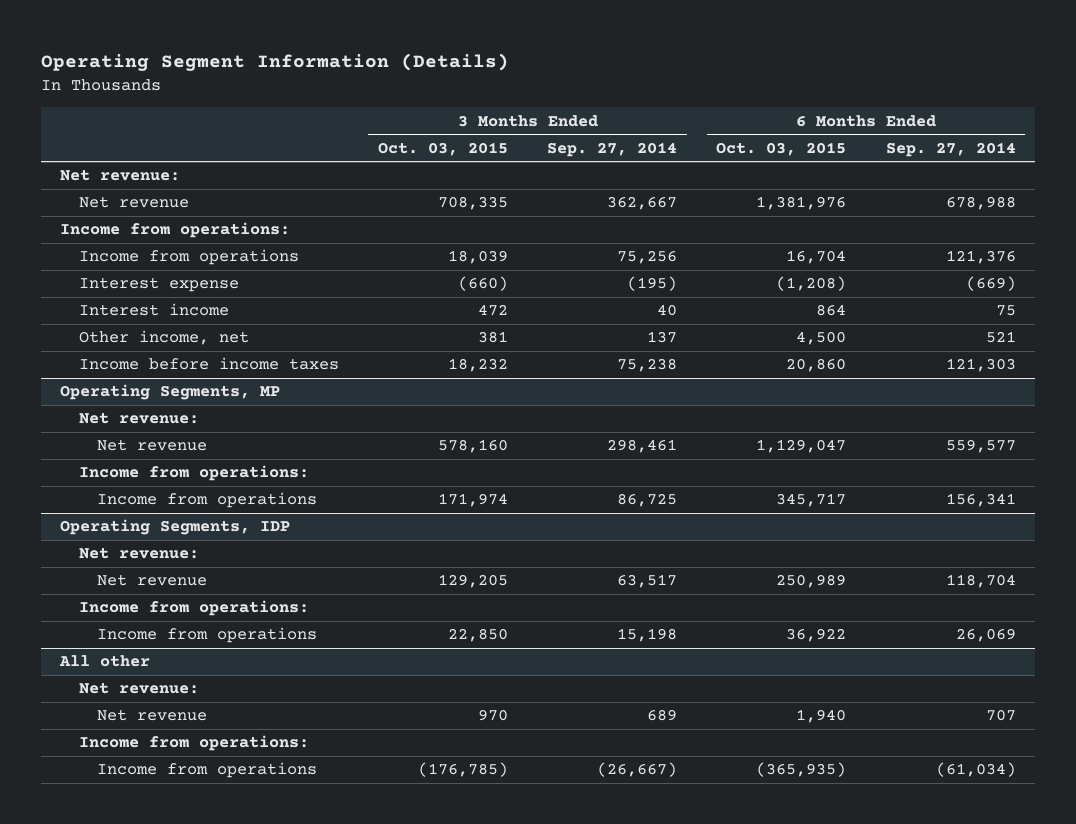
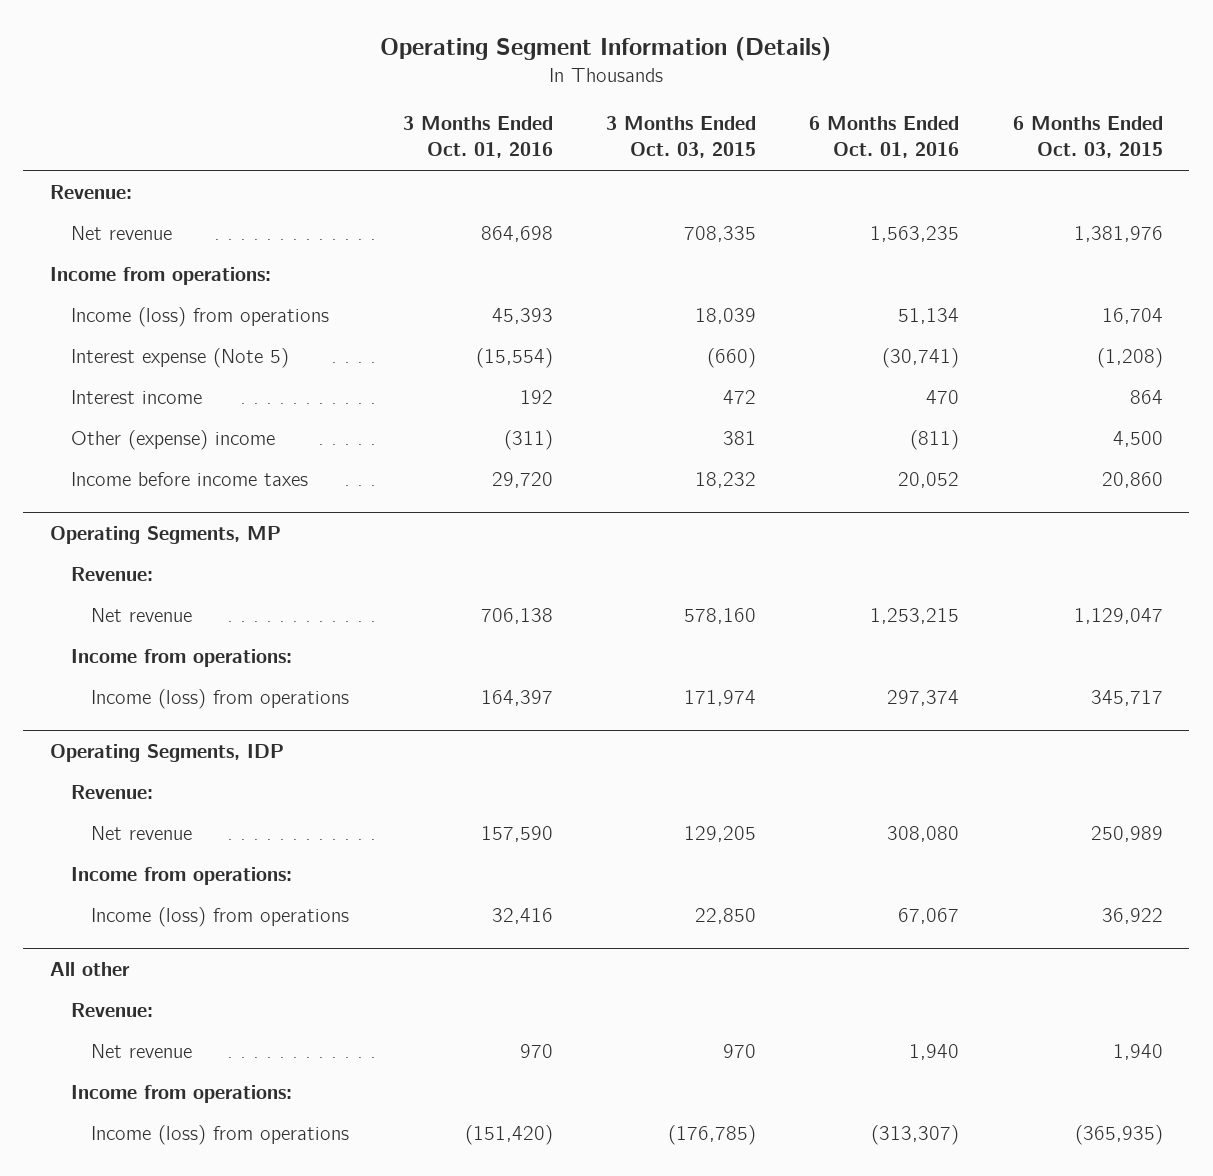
- | 3 Months Ended Oct. 03, 2015 | 3 Months Ended Sep. 27, 2014 | 6 Months Ended Oct. 03, 2015 | 6 Months Ended Sep. 27, 2014
+ | 3 Months Ended Oct. 01, 2016 | 3 Months Ended Oct. 03, 2015 | 6 Months Ended Oct. 01, 2016 | 6 Months Ended Oct. 03, 2015
- Net revenue:
+ Revenue:
- Income from operations | 18,039 | 75,256 | 16,704 | 121,376
- Interest expense | (660) | (195) | (1,208) | (669)
+ Income (loss) from operations | 45,393 | 18,039 | 51,134 | 16,704
+ Interest expense (Note 5) | (15,554) | (660) | (30,741) | (1,208)
- Other income, net | 381 | 137 | 4,500 | 521
+ Other (expense) income | (311) | 381 | (811) | 4,500
@ Operating Segments, MP
- Net revenue:
+ Revenue:
- Income from operations | 171,974 | 86,725 | 345,717 | 156,341
+ Income (loss) from operations | 164,397 | 171,974 | 297,374 | 345,717
@ Operating Segments, IDP
- Net revenue:
+ Revenue:
- Income from operations | 22,850 | 15,198 | 36,922 | 26,069
+ Income (loss) from operations | 32,416 | 22,850 | 67,067 | 36,922
@ All other
- Net revenue:
+ Revenue:
- Income from operations | (176,785) | (26,667) | (365,935) | (61,034)
+ Income (loss) from operations | (151,420) | (176,785) | (313,307) | (365,935)

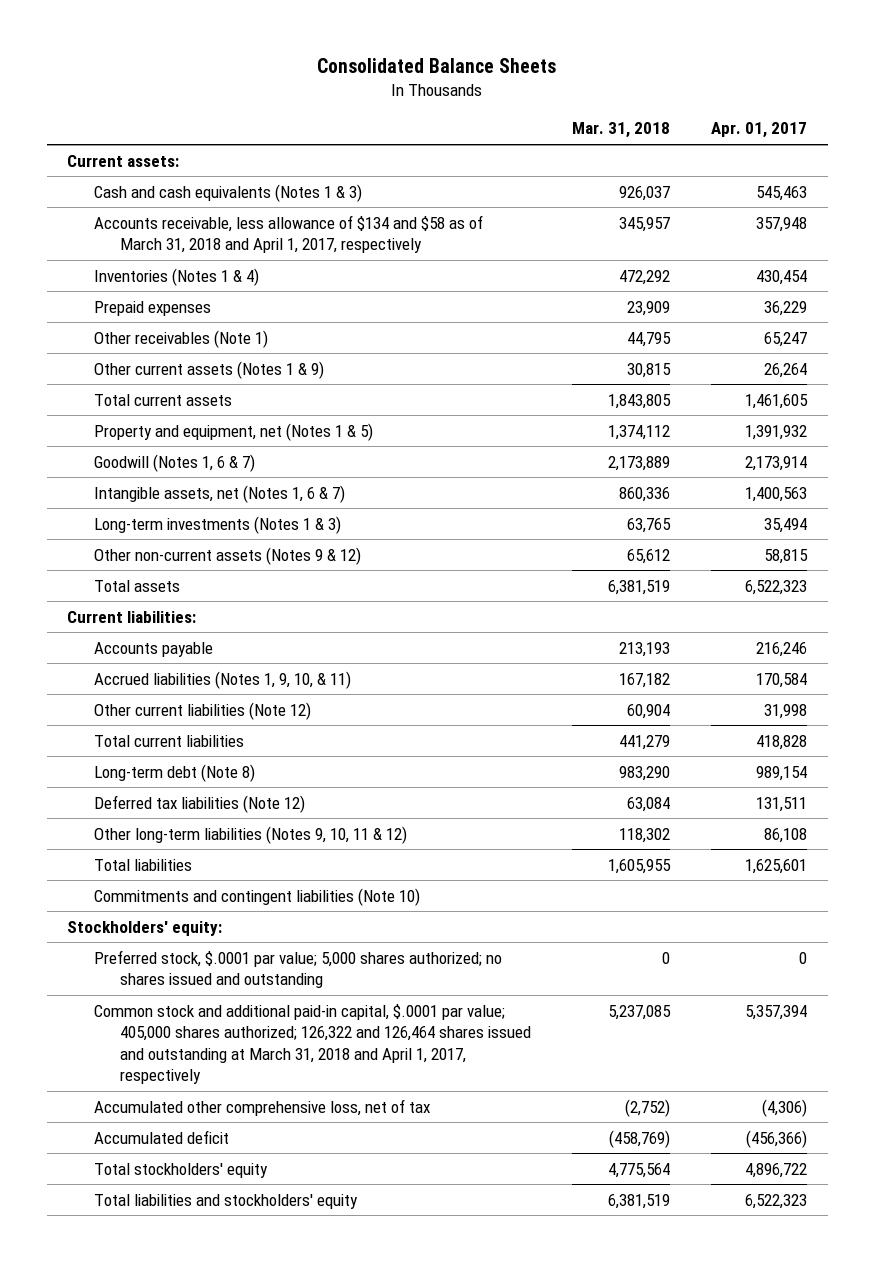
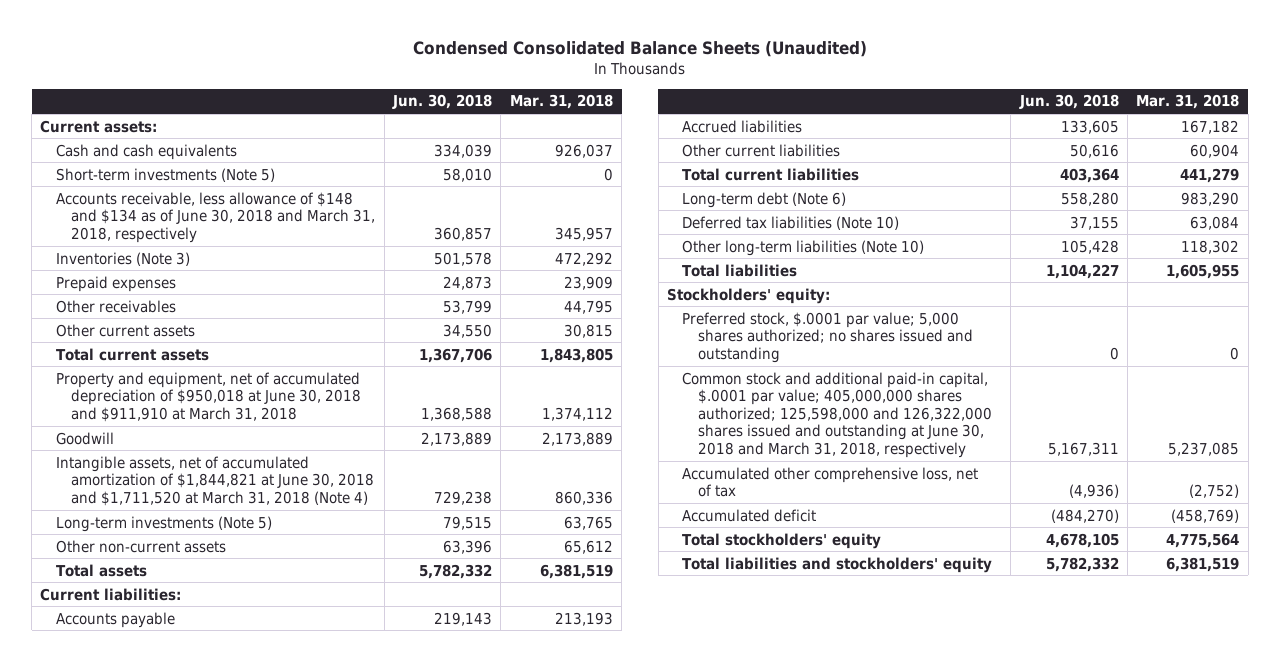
- Consolidated Balance Sheets
+ Condensed Consolidated Balance Sheets (Unaudited)
- | Mar. 31, 2018 | Apr. 01, 2017
+ | Jun. 30, 2018 | Mar. 31, 2018
- Cash and cash equivalents (Notes 1 & 3) | 926,037 | 545,463
- Accounts receivable, less allowance of $134 and $58 as of March 31, 2018 and April 1, 2017, respectively | 345,957 | 357,948
- Inventories (Notes 1 & 4) | 472,292 | 430,454
+ Cash and cash equivalents | 334,039 | 926,037
+ Short-term investments (Note 5) | 58,010 | 0
+ Accounts receivable, less allowance of $148 and $134 as of June 30, 2018 and March 31, 2018, respectively | 360,857 | 345,957
+ Inventories (Note 3) | 501,578 | 472,292
- Other receivables (Note 1) | 44,795 | 65,247
- Other current assets (Notes 1 & 9) | 30,815 | 26,264
+ Other receivables | 53,799 | 44,795
+ Other current assets | 34,550 | 30,815
- Property and equipment, net (Notes 1 & 5) | 1,374,112 | 1,391,932
- Goodwill (Notes 1, 6 & 7) | 2,173,889 | 2,173,914
- Intangible assets, net (Notes 1, 6 & 7) | 860,336 | 1,400,563
- Long-term investments (Notes 1 & 3) | 63,765 | 35,494
- Other non-current assets (Notes 9 & 12) | 65,612 | 58,815
+ Property and equipment, net of accumulated depreciation of $950,018 at June 30, 2018 and $911,910 at March 31, 2018 | 1,368,588 | 1,374,112
+ Goodwill | 2,173,889 | 2,173,889
+ Intangible assets, net of accumulated amortization of $1,844,821 at June 30, 2018 and $1,711,520 at March 31, 2018 (Note 4) | 729,238 | 860,336
+ Long-term investments (Note 5) | 79,515 | 63,765
+ Other non-current assets | 63,396 | 65,612
- Accrued liabilities (Notes 1, 9, 10, & 11) | 167,182 | 170,584
- Other current liabilities (Note 12) | 60,904 | 31,998
+ Accrued liabilities | 133,605 | 167,182
+ Other current liabilities | 50,616 | 60,904
- Long-term debt (Note 8) | 983,290 | 989,154
- Deferred tax liabilities (Note 12) | 63,084 | 131,511
- Other long-term liabilities (Notes 9, 10, 11 & 12) | 118,302 | 86,108
+ Long-term debt (Note 6) | 558,280 | 983,290
+ Deferred tax liabilities (Note 10) | 37,155 | 63,084
+ Other long-term liabilities (Note 10) | 105,428 | 118,302
- Commitments and contingent liabilities (Note 10)
- Common stock and additional paid-in capital, $.0001 par value; 405,000 shares authorized; 126,322 and 126,464 shares issued and outstanding at March 31, 2018 and April 1, 2017, respectively | 5,237,085 | 5,357,394
+ Common stock and additional paid-in capital, $.0001 par value; 405,000,000 shares authorized; 125,598,000 and 126,322,000 shares issued and outstanding at June 30, 2018 and March 31, 2018, respectively | 5,167,311 | 5,237,085

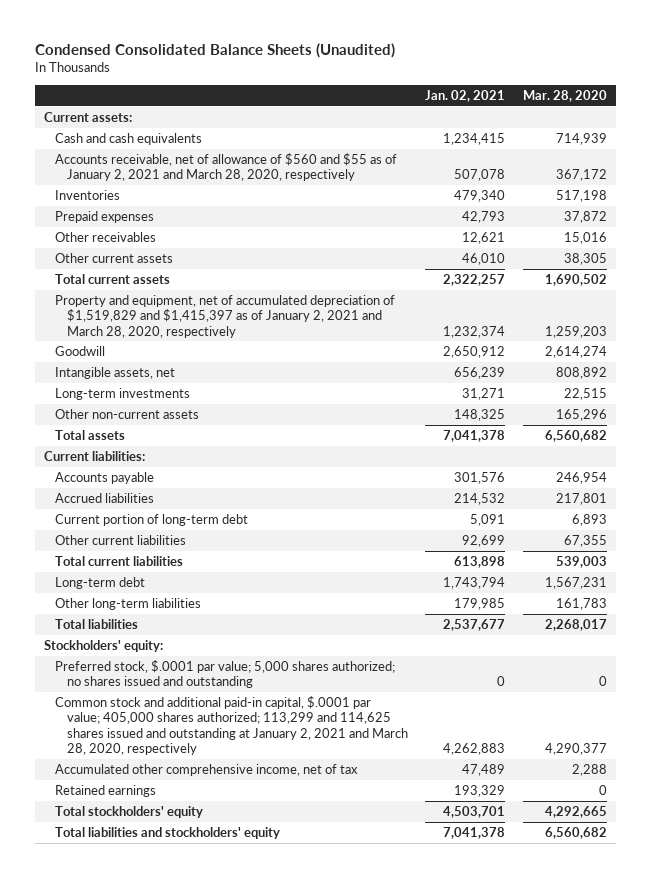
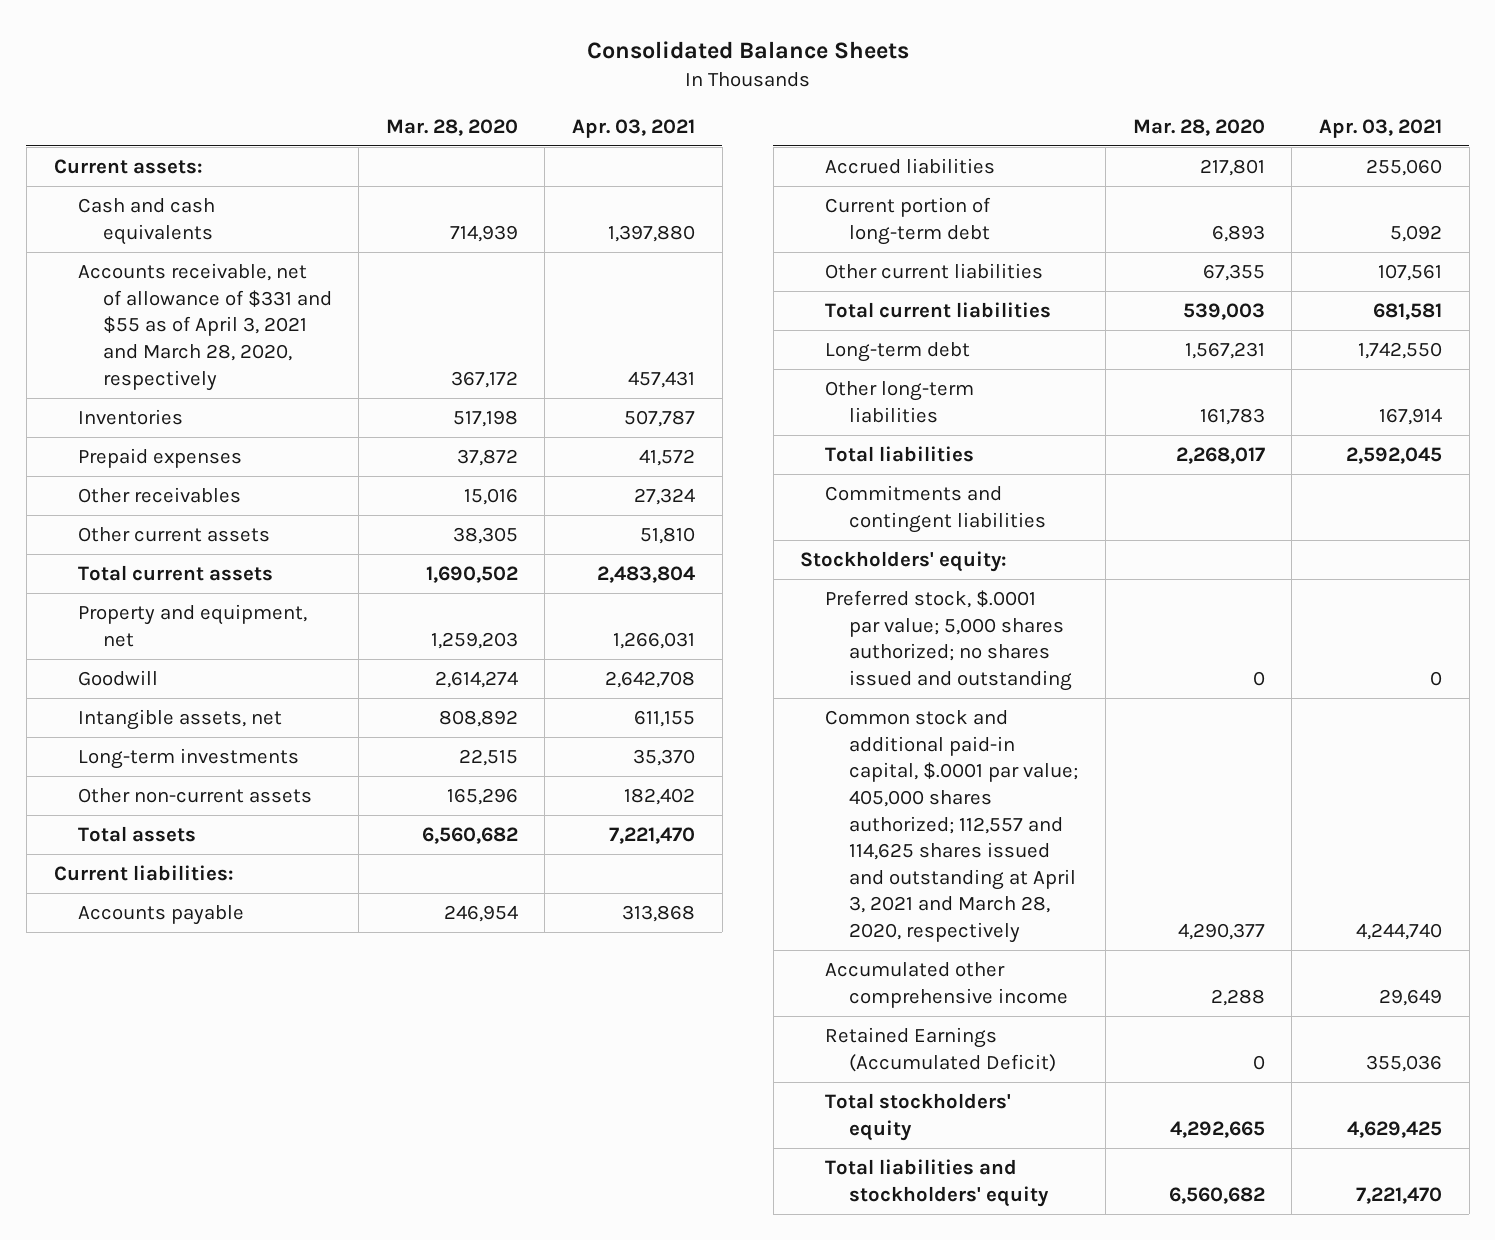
- Condensed Consolidated Balance Sheets (Unaudited)
+ Consolidated Balance Sheets
- | Jan. 02, 2021 | Mar. 28, 2020
+ | Mar. 28, 2020 | Apr. 03, 2021
- Accounts receivable, net of allowance of $560 and $55 as of January 2, 2021 and March 28, 2020, respectively | 507,078 | 367,172
+ Accounts receivable, net of allowance of $331 and $55 as of April 3, 2021 and March 28, 2020, respectively | 367,172 | 457,431
- Property and equipment, net of accumulated depreciation of $1,519,829 and $1,415,397 as of January 2, 2021 and March 28, 2020, respectively | 1,232,374 | 1,259,203
+ Property and equipment, net | 1,259,203 | 1,266,031
+ Commitments and contingent liabilities
- Common stock and additional paid-in capital, $.0001 par value; 405,000 shares authorized; 113,299 and 114,625 shares issued and outstanding at January 2, 2021 and March 28, 2020, respectively | 4,262,883 | 4,290,377
- Accumulated other comprehensive income, net of tax | 47,489 | 2,288
- Retained earnings | 193,329 | 0
+ Common stock and additional paid-in capital, $.0001 par value; 405,000 shares authorized; 112,557 and 114,625 shares issued and outstanding at April 3, 2021 and March 28, 2020, respectively | 4,290,377 | 4,244,740
+ Accumulated other comprehensive income | 2,288 | 29,649
+ Retained Earnings (Accumulated Deficit) | 0 | 355,036

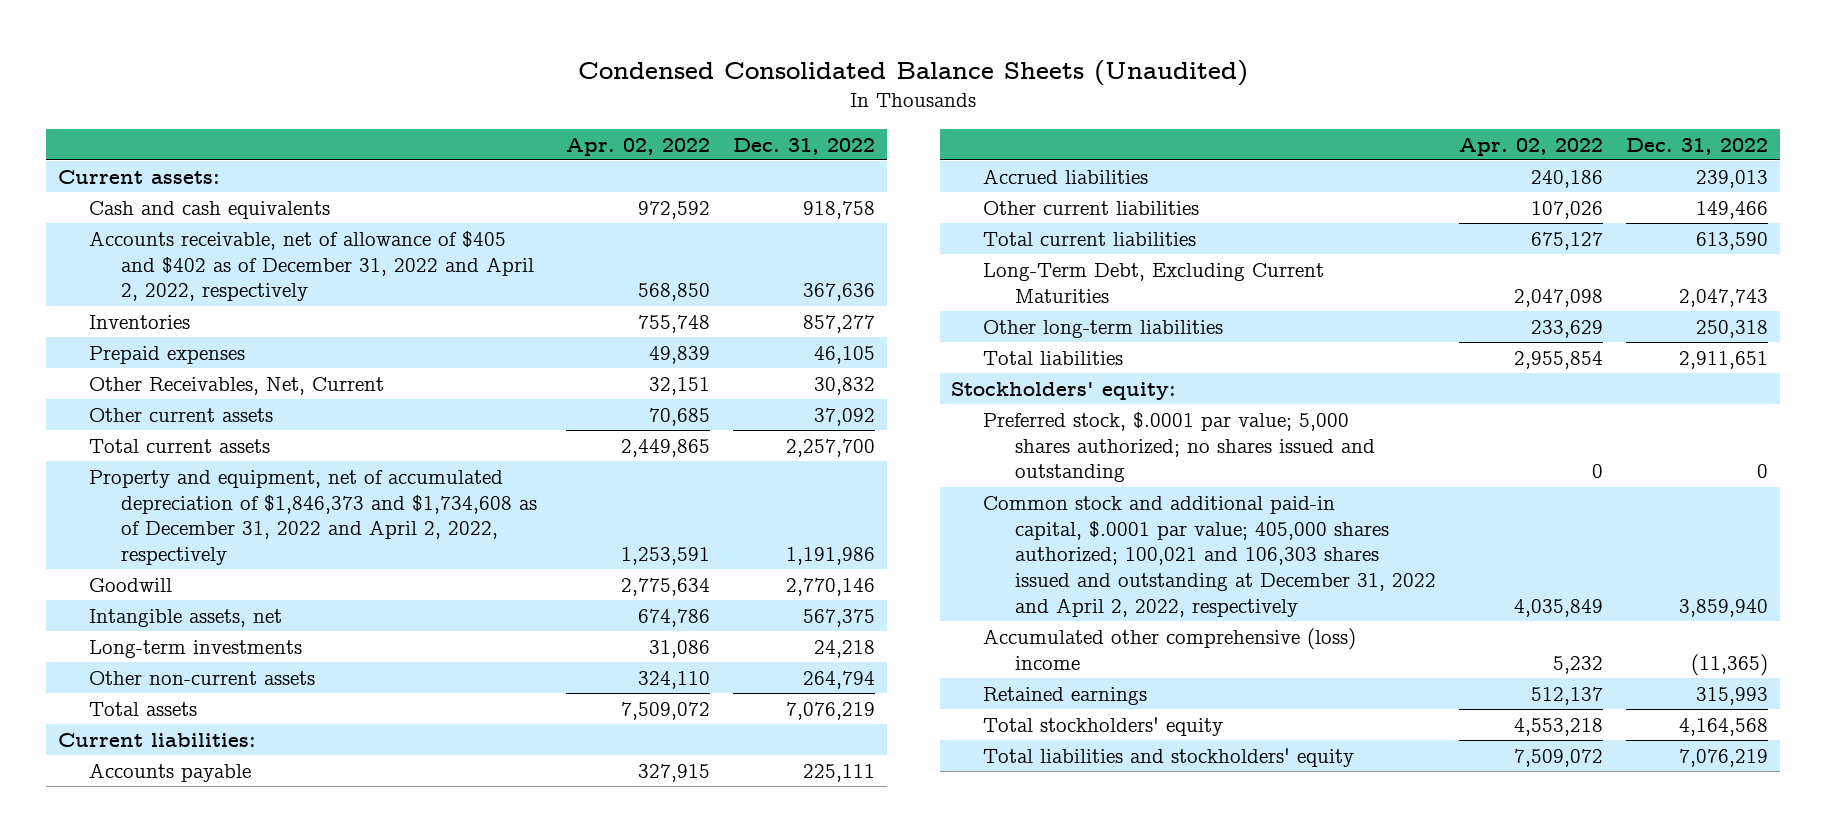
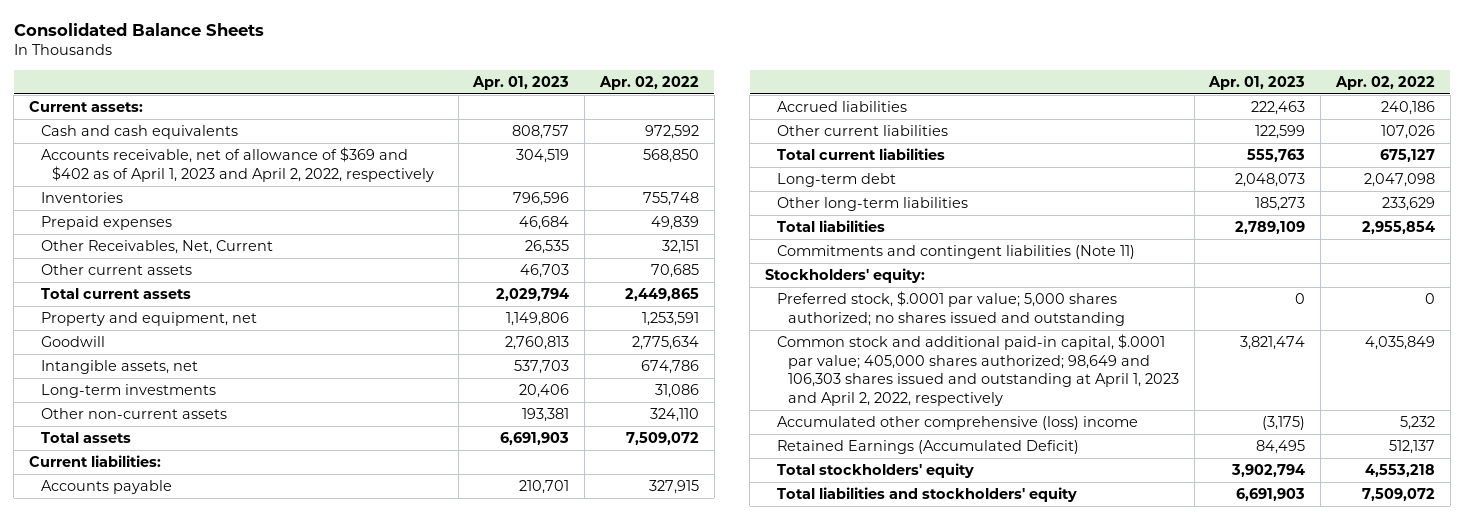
- Condensed Consolidated Balance Sheets (Unaudited)
+ Consolidated Balance Sheets
- | Apr. 02, 2022 | Dec. 31, 2022
+ | Apr. 01, 2023 | Apr. 02, 2022
- Accounts receivable, net of allowance of $405 and $402 as of December 31, 2022 and April 2, 2022, respectively | 568,850 | 367,636
+ Accounts receivable, net of allowance of $369 and $402 as of April 1, 2023 and April 2, 2022, respectively | 304,519 | 568,850
- Property and equipment, net of accumulated depreciation of $1,846,373 and $1,734,608 as of December 31, 2022 and April 2, 2022, respectively | 1,253,591 | 1,191,986
+ Property and equipment, net | 1,149,806 | 1,253,591
- Long-Term Debt, Excluding Current Maturities | 2,047,098 | 2,047,743
+ Long-term debt | 2,048,073 | 2,047,098
+ Commitments and contingent liabilities (Note 11)
- Common stock and additional paid-in capital, $.0001 par value; 405,000 shares authorized; 100,021 and 106,303 shares issued and outstanding at December 31, 2022 and April 2, 2022, respectively | 4,035,849 | 3,859,940
+ Common stock and additional paid-in capital, $.0001 par value; 405,000 shares authorized; 98,649 and 106,303 shares issued and outstanding at April 1, 2023 and April 2, 2022, respectively | 3,821,474 | 4,035,849
- Retained earnings | 512,137 | 315,993
+ Retained Earnings (Accumulated Deficit) | 84,495 | 512,137

